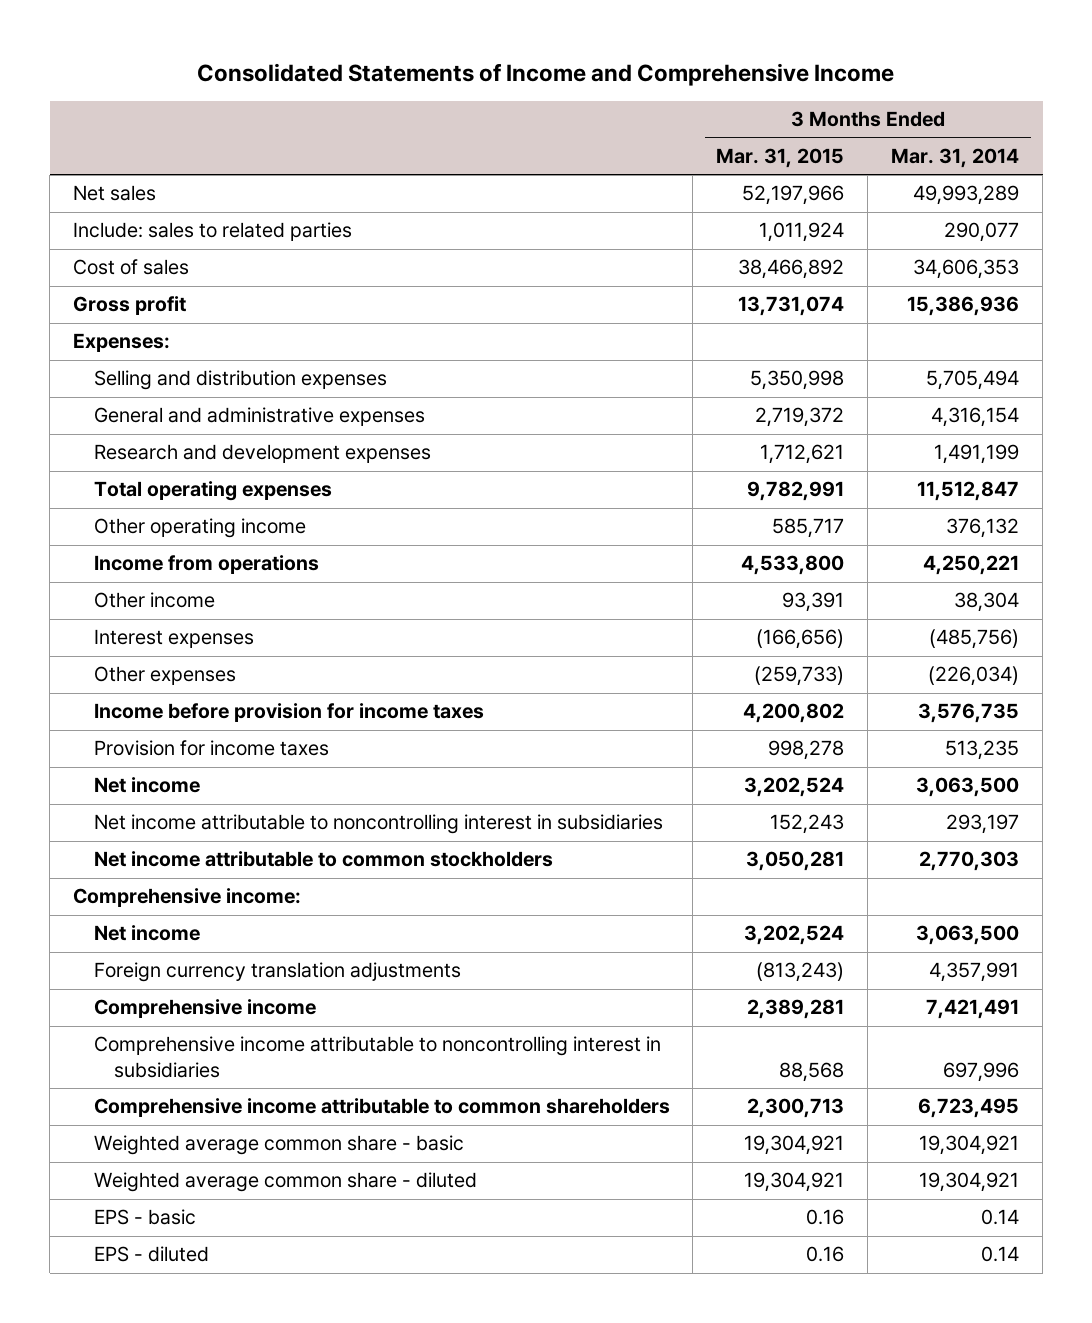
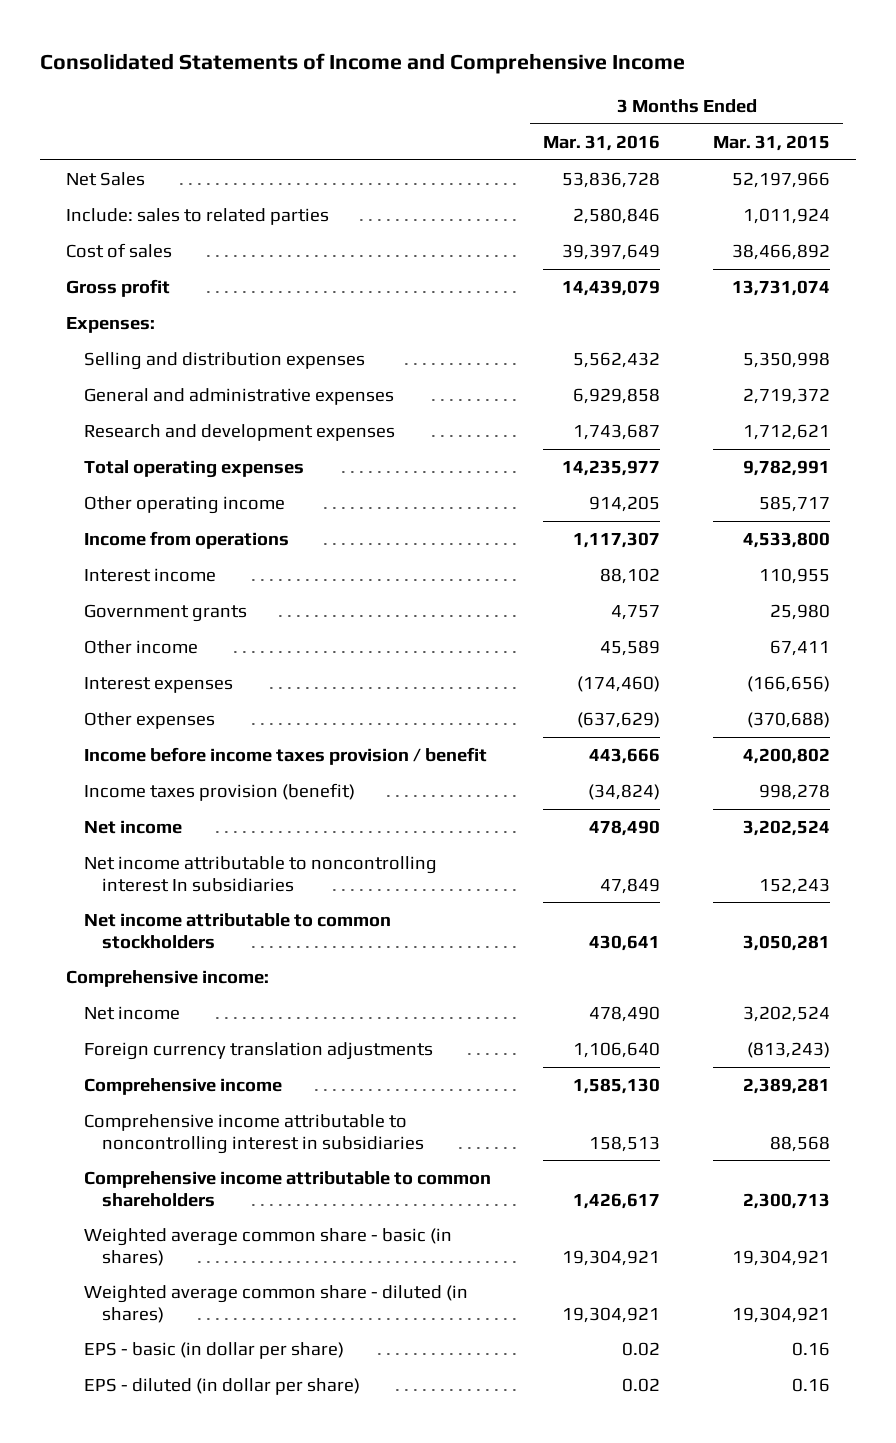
- | 3 Months Ended Mar. 31, 2015 | 3 Months Ended Mar. 31, 2014
+ | 3 Months Ended Mar. 31, 2016 | 3 Months Ended Mar. 31, 2015
- Net sales | 52,197,966 | 49,993,289
+ Net Sales | 53,836,728 | 52,197,966
- Other income | 93,391 | 38,304
+ Interest income | 88,102 | 110,955
+ Government grants | 4,757 | 25,980
+ Other income | 45,589 | 67,411
- Other expenses | (259,733) | (226,034)
- Income before provision for income taxes | 4,200,802 | 3,576,735
- Provision for income taxes | 998,278 | 513,235
+ Other expenses | (637,629) | (370,688)
+ Income before income taxes provision / benefit | 443,666 | 4,200,802
+ Income taxes provision (benefit) | (34,824) | 998,278
- Net income attributable to noncontrolling interest in subsidiaries | 152,243 | 293,197
+ Net income attributable to noncontrolling interest In subsidiaries | 47,849 | 152,243
- Weighted average common share - basic | 19,304,921 | 19,304,921
- Weighted average common share - diluted | 19,304,921 | 19,304,921
- EPS - basic | 0.16 | 0.14
- EPS - diluted | 0.16 | 0.14
+ Weighted average common share - basic (in shares) | 19,304,921 | 19,304,921
+ Weighted average common share - diluted (in shares) | 19,304,921 | 19,304,921
+ EPS - basic (in dollar per share) | 0.02 | 0.16
+ EPS - diluted (in dollar per share) | 0.02 | 0.16

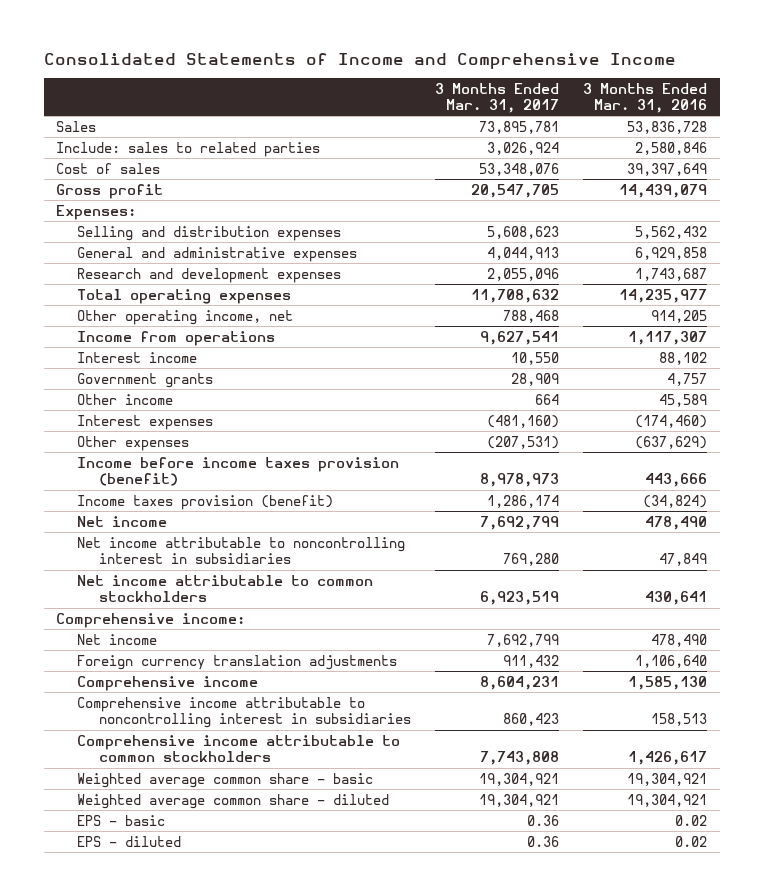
- | 3 Months Ended Mar. 31, 2016 | 3 Months Ended Mar. 31, 2015
+ | 3 Months Ended Mar. 31, 2017 | 3 Months Ended Mar. 31, 2016
- Net Sales | 53,836,728 | 52,197,966
+ Sales | 73,895,781 | 53,836,728
- Other operating income | 914,205 | 585,717
+ Other operating income, net | 788,468 | 914,205
- Income before income taxes provision / benefit | 443,666 | 4,200,802
+ Income before income taxes provision (benefit) | 8,978,973 | 443,666
- Net income attributable to noncontrolling interest In subsidiaries | 47,849 | 152,243
+ Net income attributable to noncontrolling interest in subsidiaries | 769,280 | 47,849
- Comprehensive income attributable to common shareholders | 1,426,617 | 2,300,713
- Weighted average common share - basic (in shares) | 19,304,921 | 19,304,921
- Weighted average common share - diluted (in shares) | 19,304,921 | 19,304,921
- EPS - basic (in dollar per share) | 0.02 | 0.16
- EPS - diluted (in dollar per share) | 0.02 | 0.16
+ Comprehensive income attributable to common stockholders | 7,743,808 | 1,426,617
+ Weighted average common share - basic | 19,304,921 | 19,304,921
+ Weighted average common share - diluted | 19,304,921 | 19,304,921
+ EPS - basic | 0.36 | 0.02
+ EPS - diluted | 0.36 | 0.02

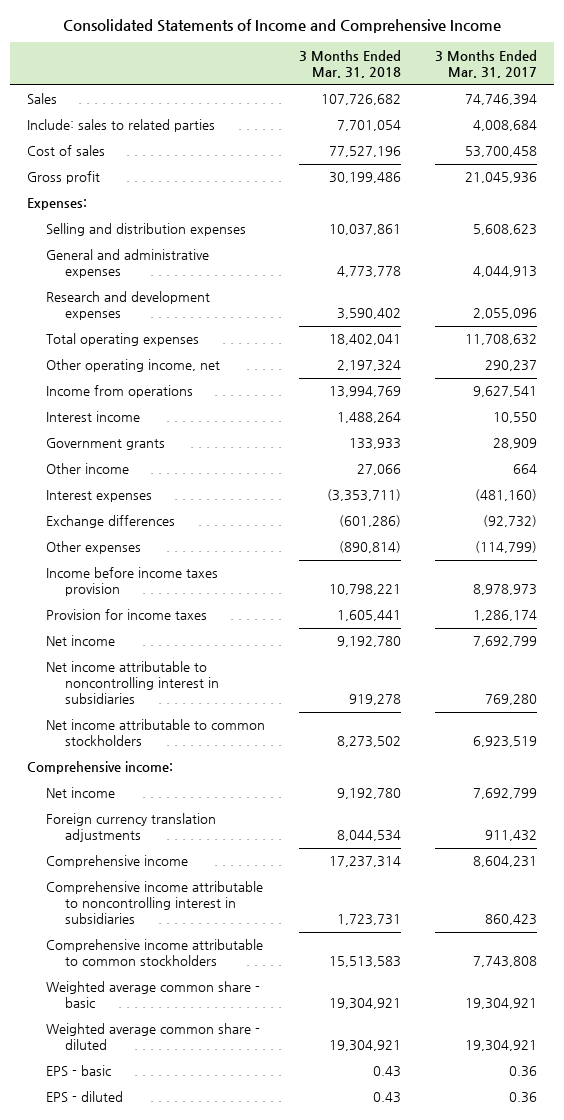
- | 3 Months Ended Mar. 31, 2017 | 3 Months Ended Mar. 31, 2016
+ | 3 Months Ended Mar. 31, 2018 | 3 Months Ended Mar. 31, 2017
- Sales | 73,895,781 | 53,836,728
- Include: sales to related parties | 3,026,924 | 2,580,846
- Cost of sales | 53,348,076 | 39,397,649
- Gross profit | 20,547,705 | 14,439,079
+ Sales | 107,726,682 | 74,746,394
+ Include: sales to related parties | 7,701,054 | 4,008,684
+ Cost of sales | 77,527,196 | 53,700,458
+ Gross profit | 30,199,486 | 21,045,936
- Other operating income, net | 788,468 | 914,205
+ Other operating income, net | 2,197,324 | 290,237
- Other expenses | (207,531) | (637,629)
- Income before income taxes provision (benefit) | 8,978,973 | 443,666
- Income taxes provision (benefit) | 1,286,174 | (34,824)
+ Exchange differences | (601,286) | (92,732)
+ Other expenses | (890,814) | (114,799)
+ Income before income taxes provision | 10,798,221 | 8,978,973
+ Provision for income taxes | 1,605,441 | 1,286,174

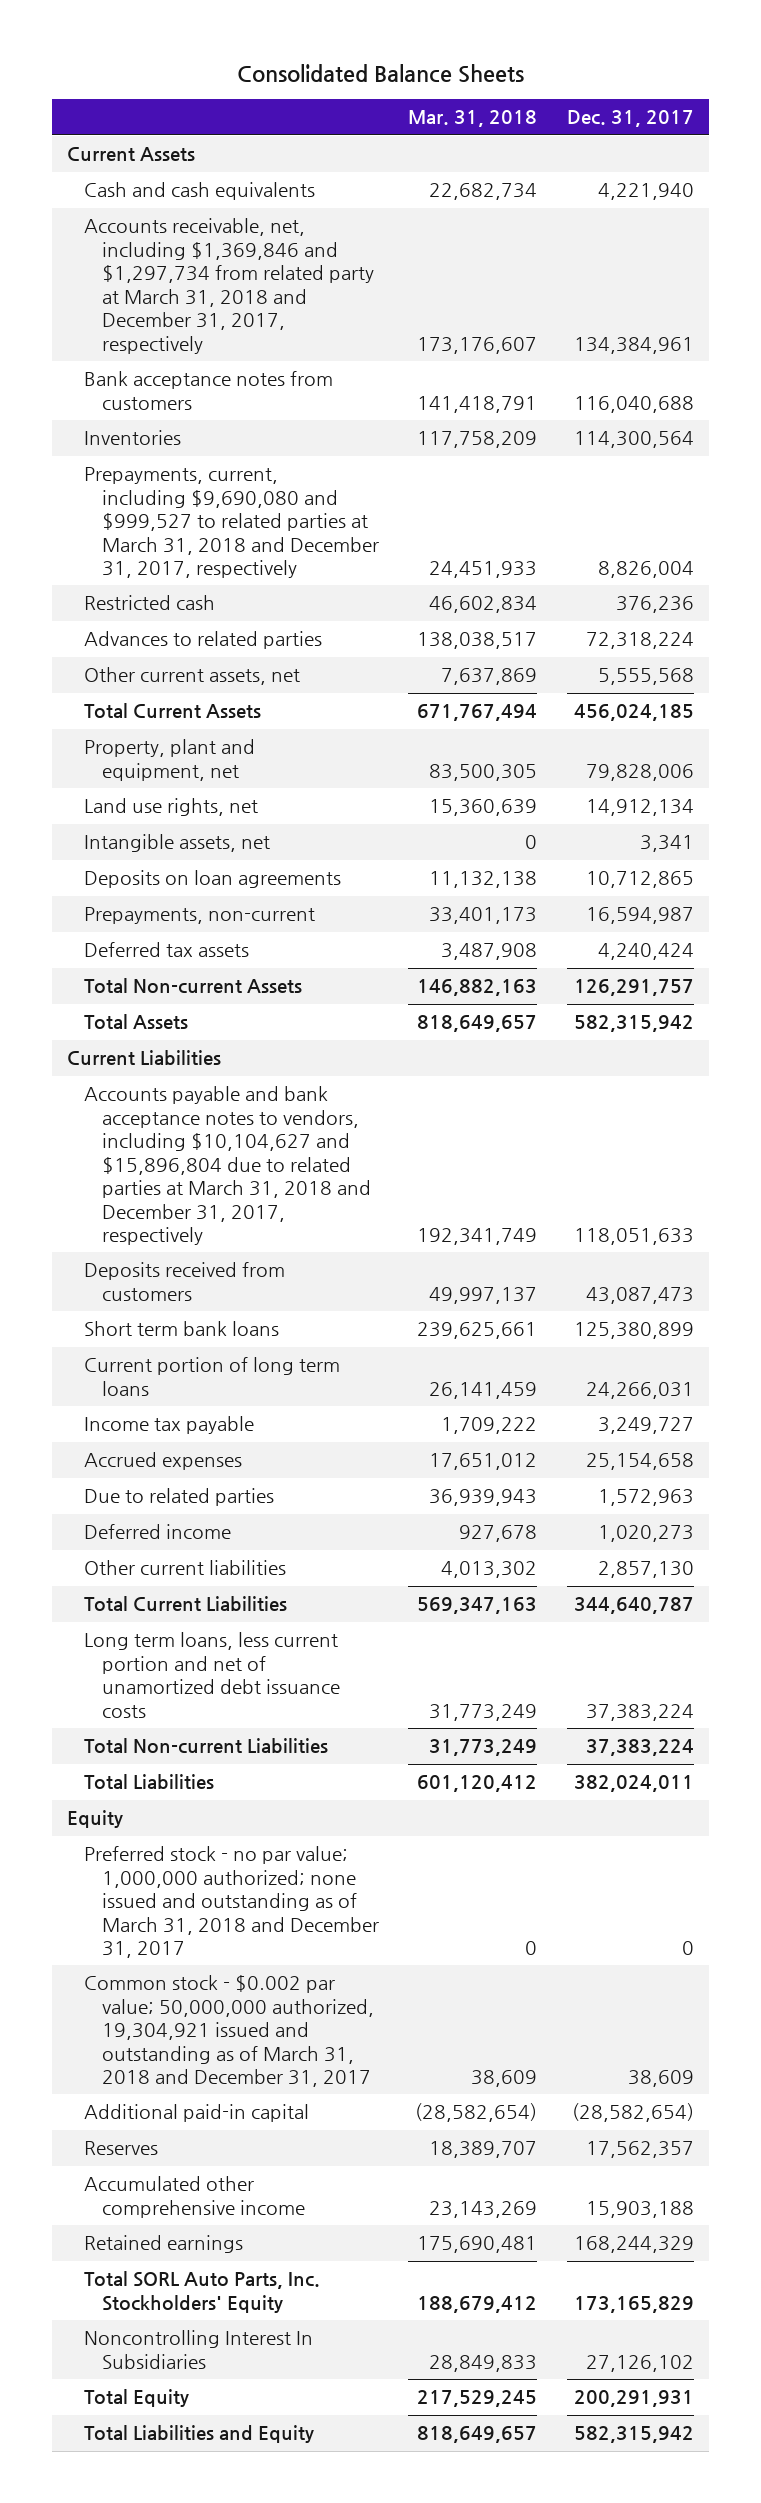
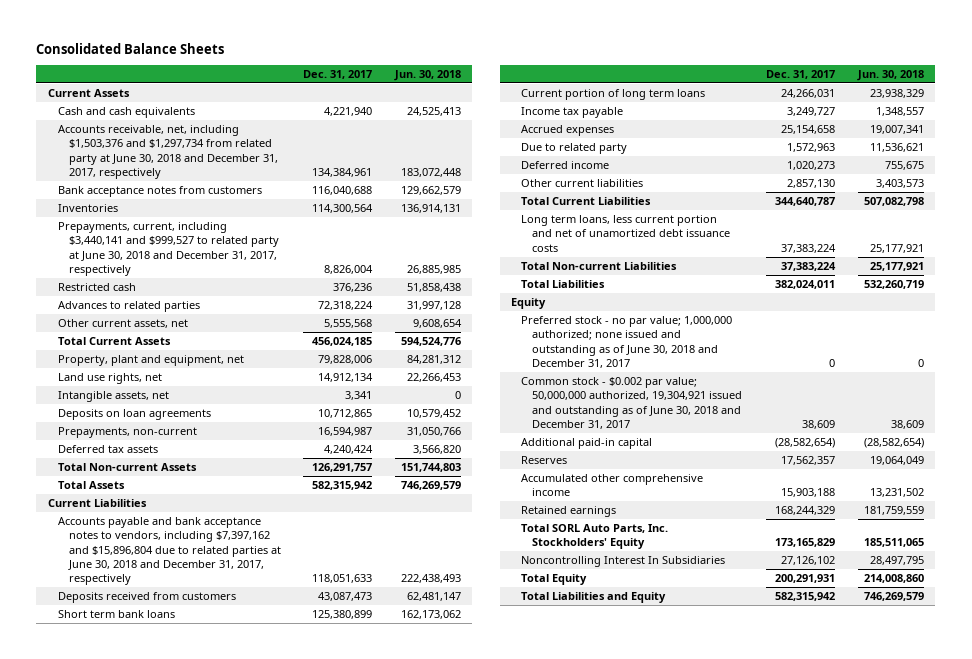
- | Mar. 31, 2018 | Dec. 31, 2017
+ | Dec. 31, 2017 | Jun. 30, 2018
- Accounts receivable, net, including $1,369,846 and $1,297,734 from related party at March 31, 2018 and December 31, 2017, respectively | 173,176,607 | 134,384,961
+ Accounts receivable, net, including $1,503,376 and $1,297,734 from related party at June 30, 2018 and December 31, 2017, respectively | 134,384,961 | 183,072,448
- Prepayments, current, including $9,690,080 and $999,527 to related parties at March 31, 2018 and December 31, 2017, respectively | 24,451,933 | 8,826,004
+ Prepayments, current, including $3,440,141 and $999,527 to related party at June 30, 2018 and December 31, 2017, respectively | 8,826,004 | 26,885,985
- Accounts payable and bank acceptance notes to vendors, including $10,104,627 and $15,896,804 due to related parties at March 31, 2018 and December 31, 2017, respectively | 192,341,749 | 118,051,633
+ Accounts payable and bank acceptance notes to vendors, including $7,397,162 and $15,896,804 due to related parties at June 30, 2018 and December 31, 2017, respectively | 118,051,633 | 222,438,493
- Due to related parties | 36,939,943 | 1,572,963
+ Due to related party | 1,572,963 | 11,536,621
- Preferred stock - no par value; 1,000,000 authorized; none issued and outstanding as of March 31, 2018 and December 31, 2017 | 0 | 0
- Common stock - $0.002 par value; 50,000,000 authorized, 19,304,921 issued and outstanding as of March 31, 2018 and December 31, 2017 | 38,609 | 38,609
+ Preferred stock - no par value; 1,000,000 authorized; none issued and outstanding as of June 30, 2018 and December 31, 2017 | 0 | 0
+ Common stock - $0.002 par value; 50,000,000 authorized, 19,304,921 issued and outstanding as of June 30, 2018 and December 31, 2017 | 38,609 | 38,609

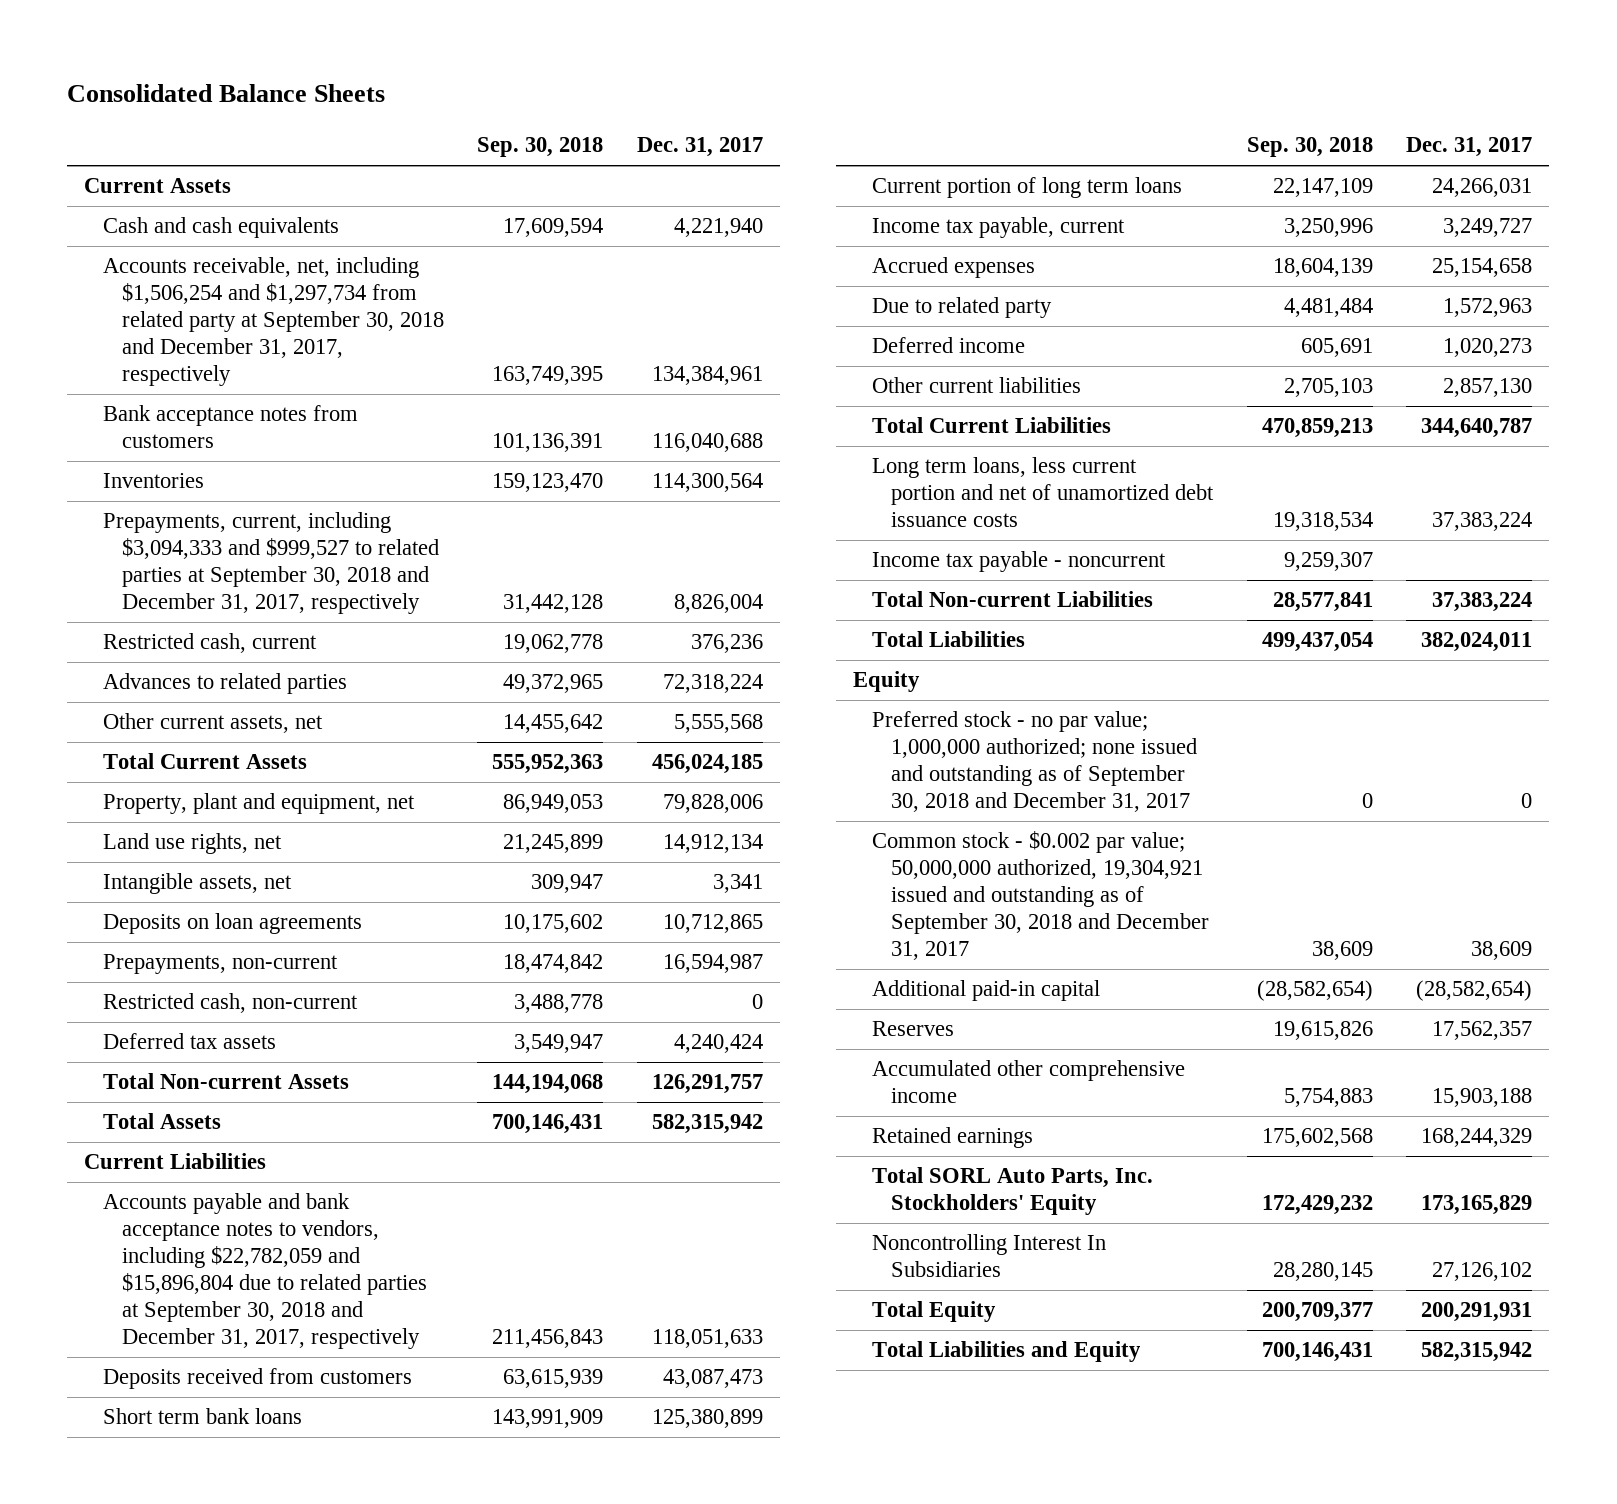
- | Dec. 31, 2017 | Jun. 30, 2018
+ | Sep. 30, 2018 | Dec. 31, 2017
- Accounts receivable, net, including $1,503,376 and $1,297,734 from related party at June 30, 2018 and December 31, 2017, respectively | 134,384,961 | 183,072,448
+ Accounts receivable, net, including $1,506,254 and $1,297,734 from related party at September 30, 2018 and December 31, 2017, respectively | 163,749,395 | 134,384,961
- Prepayments, current, including $3,440,141 and $999,527 to related party at June 30, 2018 and December 31, 2017, respectively | 8,826,004 | 26,885,985
- Restricted cash | 376,236 | 51,858,438
+ Prepayments, current, including $3,094,333 and $999,527 to related parties at September 30, 2018 and December 31, 2017, respectively | 31,442,128 | 8,826,004
+ Restricted cash, current | 19,062,778 | 376,236
+ Restricted cash, non-current | 3,488,778 | 0
- Accounts payable and bank acceptance notes to vendors, including $7,397,162 and $15,896,804 due to related parties at June 30, 2018 and December 31, 2017, respectively | 118,051,633 | 222,438,493
+ Accounts payable and bank acceptance notes to vendors, including $22,782,059 and $15,896,804 due to related parties at September 30, 2018 and December 31, 2017, respectively | 211,456,843 | 118,051,633
- Income tax payable | 3,249,727 | 1,348,557
+ Income tax payable, current | 3,250,996 | 3,249,727
+ Income tax payable - noncurrent | 9,259,307 |
- Preferred stock - no par value; 1,000,000 authorized; none issued and outstanding as of June 30, 2018 and December 31, 2017 | 0 | 0
- Common stock - $0.002 par value; 50,000,000 authorized, 19,304,921 issued and outstanding as of June 30, 2018 and December 31, 2017 | 38,609 | 38,609
+ Preferred stock - no par value; 1,000,000 authorized; none issued and outstanding as of September 30, 2018 and December 31, 2017 | 0 | 0
+ Common stock - $0.002 par value; 50,000,000 authorized, 19,304,921 issued and outstanding as of September 30, 2018 and December 31, 2017 | 38,609 | 38,609

